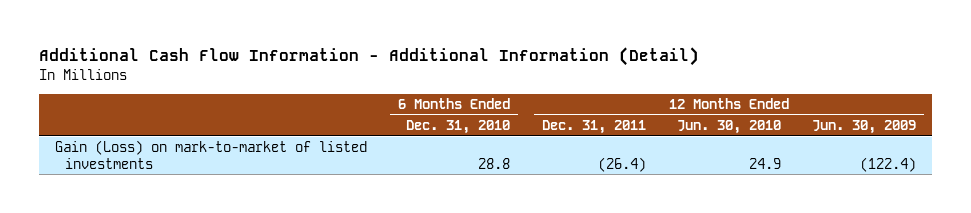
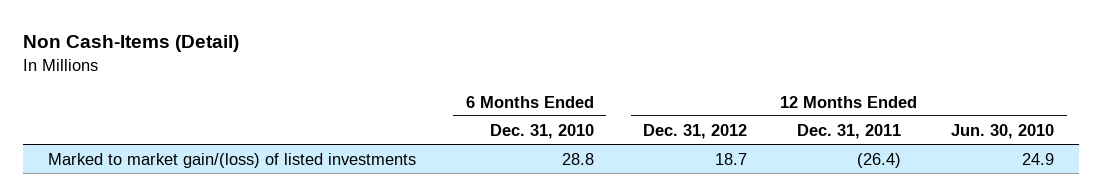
- Additional Cash Flow Information - Additional Information (Detail)
+ Non Cash-Items (Detail)
- | 6 Months Ended Dec. 31, 2010 | 12 Months Ended Dec. 31, 2011 | 12 Months Ended Jun. 30, 2010 | 12 Months Ended Jun. 30, 2009
+ | 6 Months Ended Dec. 31, 2010 | 12 Months Ended Dec. 31, 2012 | 12 Months Ended Dec. 31, 2011 | 12 Months Ended Jun. 30, 2010
- Gain (Loss) on mark-to-market of listed investments | 28.8 | (26.4) | 24.9 | (122.4)
+ Marked to market gain/(loss) of listed investments | 28.8 | 18.7 | (26.4) | 24.9

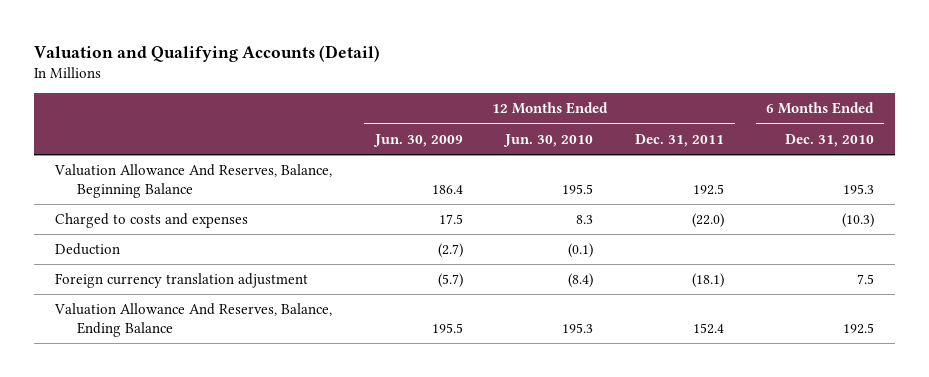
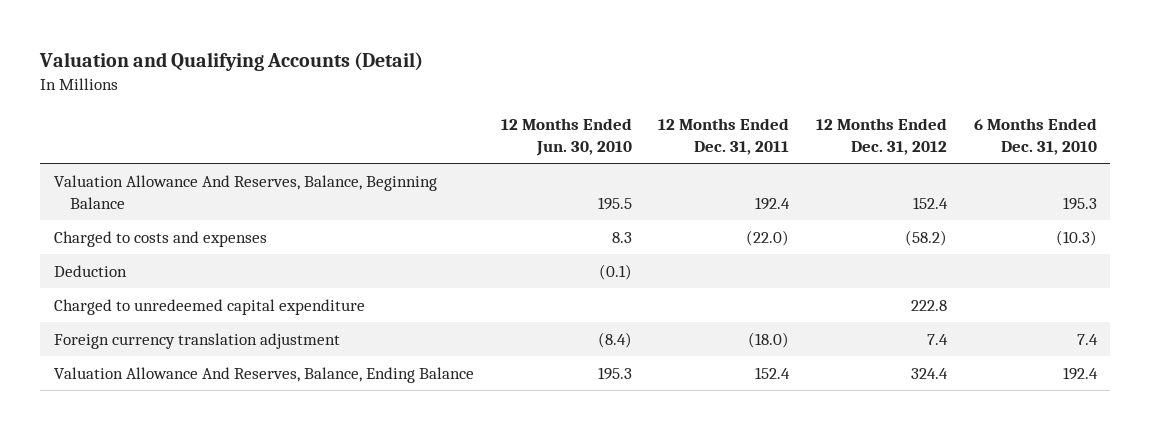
- | 12 Months Ended Jun. 30, 2009 | 12 Months Ended Jun. 30, 2010 | 12 Months Ended Dec. 31, 2011 | 6 Months Ended Dec. 31, 2010
+ | 12 Months Ended Jun. 30, 2010 | 12 Months Ended Dec. 31, 2011 | 12 Months Ended Dec. 31, 2012 | 6 Months Ended Dec. 31, 2010
- Valuation Allowance And Reserves, Balance, Beginning Balance | 186.4 | 195.5 | 192.5 | 195.3
+ Valuation Allowance And Reserves, Balance, Beginning Balance | 195.5 | 192.4 | 152.4 | 195.3
- Foreign currency translation adjustment | (5.7) | (8.4) | (18.1) | 7.5
- Valuation Allowance And Reserves, Balance, Ending Balance | 195.5 | 195.3 | 152.4 | 192.5
+ Charged to unredeemed capital expenditure | | | 222.8 |
+ Foreign currency translation adjustment | (8.4) | (18.0) | 7.4 | 7.4
+ Valuation Allowance And Reserves, Balance, Ending Balance | 195.3 | 152.4 | 324.4 | 192.4

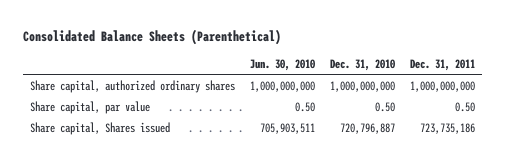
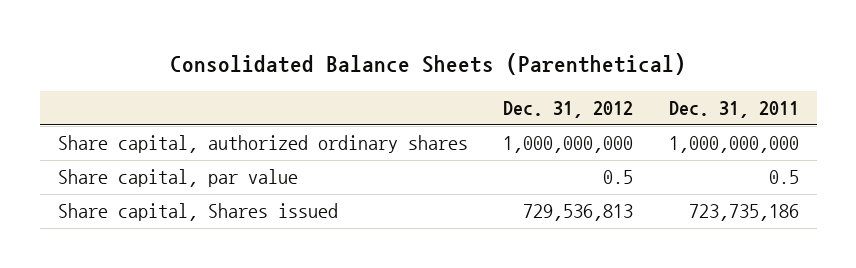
- | Jun. 30, 2010 | Dec. 31, 2010 | Dec. 31, 2011
+ | Dec. 31, 2012 | Dec. 31, 2011
- Share capital, par value | 0.50 | 0.50 | 0.50
+ Share capital, par value | 0.5 | 0.5

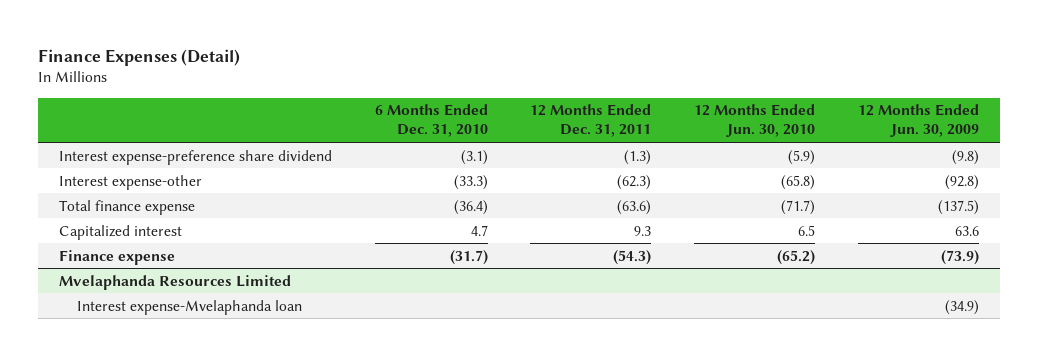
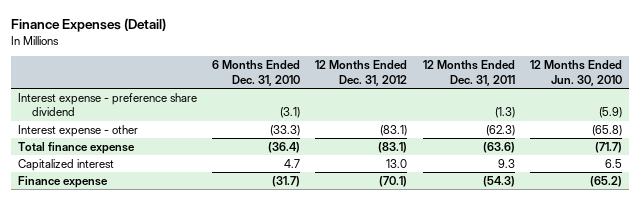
- | 6 Months Ended Dec. 31, 2010 | 12 Months Ended Dec. 31, 2011 | 12 Months Ended Jun. 30, 2010 | 12 Months Ended Jun. 30, 2009
+ | 6 Months Ended Dec. 31, 2010 | 12 Months Ended Dec. 31, 2012 | 12 Months Ended Dec. 31, 2011 | 12 Months Ended Jun. 30, 2010
- Interest expense-preference share dividend | (3.1) | (1.3) | (5.9) | (9.8)
- Interest expense-other | (33.3) | (62.3) | (65.8) | (92.8)
+ Interest expense - preference share dividend | (3.1) | | (1.3) | (5.9)
+ Interest expense - other | (33.3) | (83.1) | (62.3) | (65.8)
- Mvelaphanda Resources Limited
- Interest expense-Mvelaphanda loan | | | | (34.9)

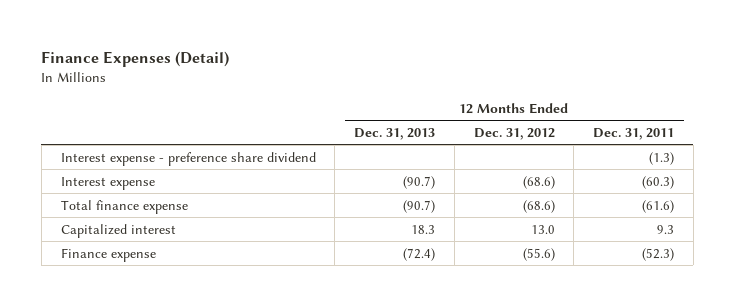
- | 6 Months Ended Dec. 31, 2010 | 12 Months Ended Dec. 31, 2012 | 12 Months Ended Dec. 31, 2011 | 12 Months Ended Jun. 30, 2010
+ | 12 Months Ended Dec. 31, 2013 | 12 Months Ended Dec. 31, 2012 | 12 Months Ended Dec. 31, 2011
- Interest expense - other | (33.3) | (83.1) | (62.3) | (65.8)
- Total finance expense | (36.4) | (83.1) | (63.6) | (71.7)
+ Interest expense | (90.7) | (68.6) | (60.3)
+ Total finance expense | (90.7) | (68.6) | (61.6)
- Finance expense | (31.7) | (70.1) | (54.3) | (65.2)
+ Finance expense | (72.4) | (55.6) | (52.3)

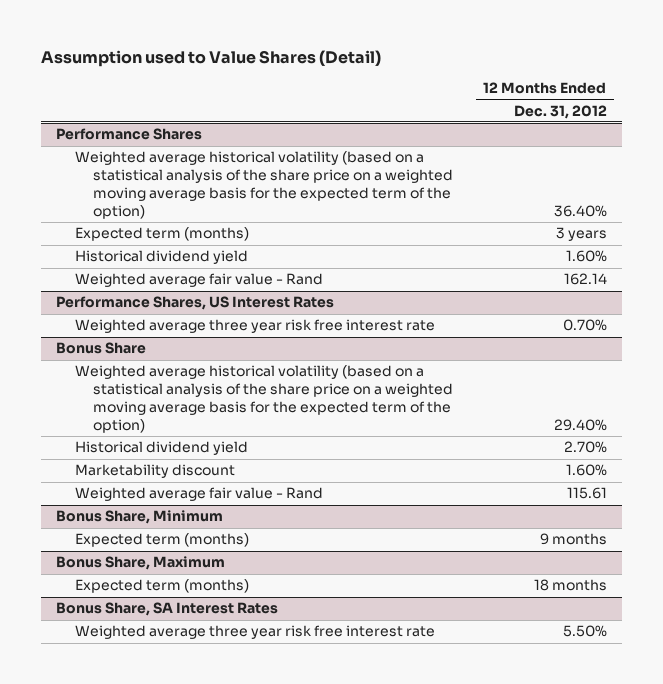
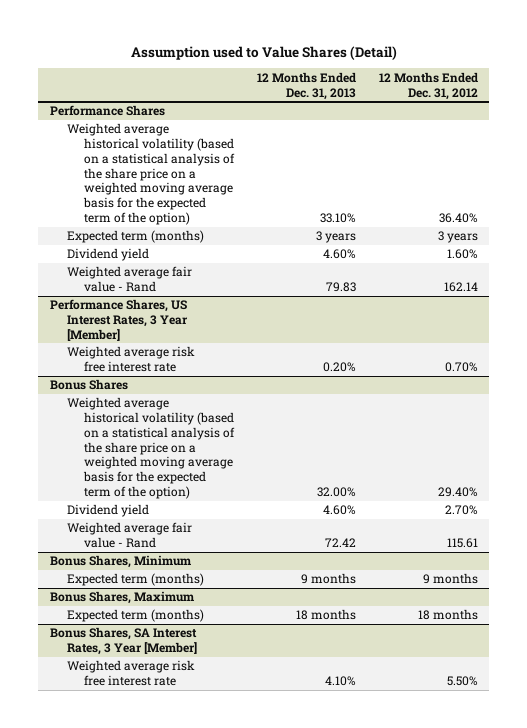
- | 12 Months Ended Dec. 31, 2012
+ | 12 Months Ended Dec. 31, 2013 | 12 Months Ended Dec. 31, 2012
@ Performance Shares
- Historical dividend yield | 1.60%
+ Dividend yield | 4.60% | 1.60%
- Performance Shares, US Interest Rates
- Weighted average three year risk free interest rate | 0.70%
- Bonus Share
+ Performance Shares, US Interest Rates, 3 Year [Member]
+ Weighted average risk free interest rate | 0.20% | 0.70%
+ Bonus Shares
- Historical dividend yield | 2.70%
- Marketability discount | 1.60%
+ Dividend yield | 4.60% | 2.70%
- Bonus Share, Minimum
+ Bonus Shares, Minimum
- Bonus Share, Maximum
+ Bonus Shares, Maximum
- Bonus Share, SA Interest Rates
- Weighted average three year risk free interest rate | 5.50%
+ Bonus Shares, SA Interest Rates, 3 Year [Member]
+ Weighted average risk free interest rate | 4.10% | 5.50%

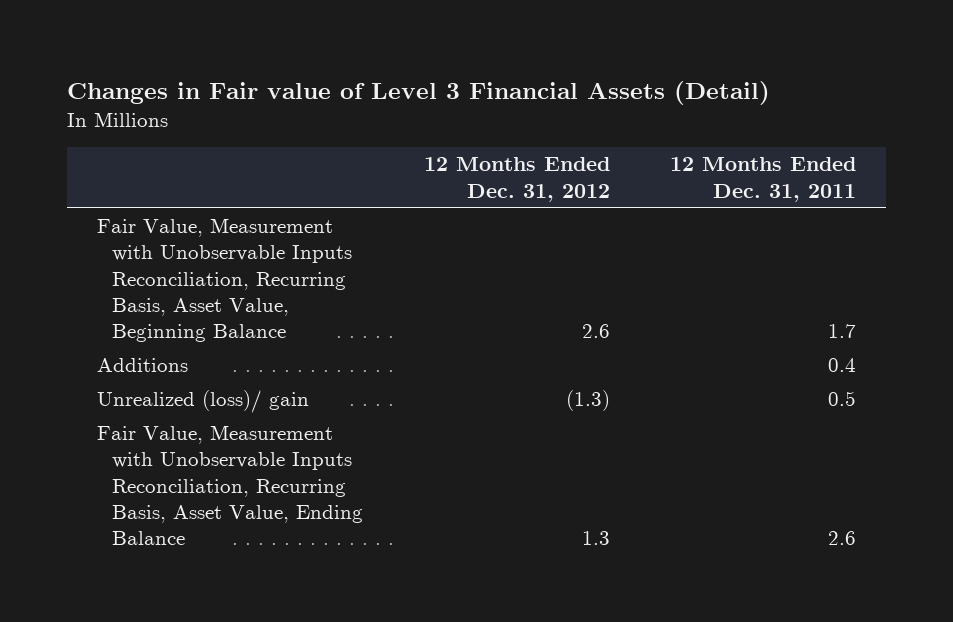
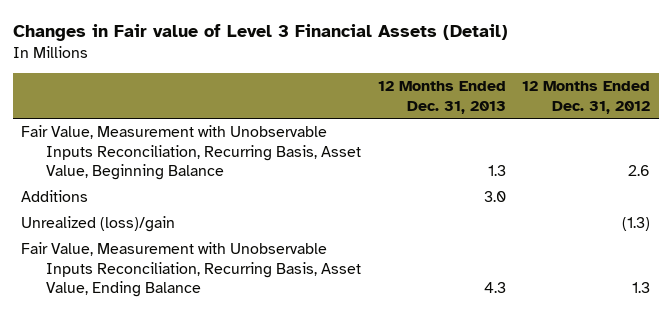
- | 12 Months Ended Dec. 31, 2012 | 12 Months Ended Dec. 31, 2011
+ | 12 Months Ended Dec. 31, 2013 | 12 Months Ended Dec. 31, 2012
- Unrealized (loss)/ gain | (1.3) | 0.5
+ Unrealized (loss)/gain | | (1.3)

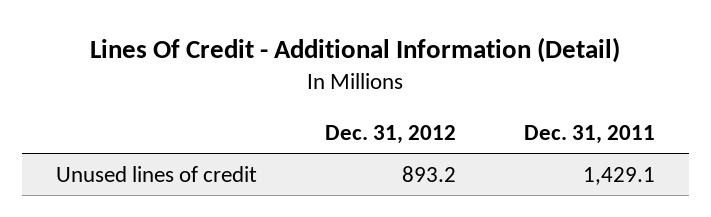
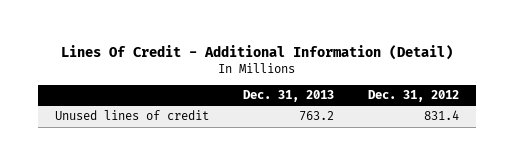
- | Dec. 31, 2012 | Dec. 31, 2011
+ | Dec. 31, 2013 | Dec. 31, 2012
- Unused lines of credit | 893.2 | 1,429.1
+ Unused lines of credit | 763.2 | 831.4

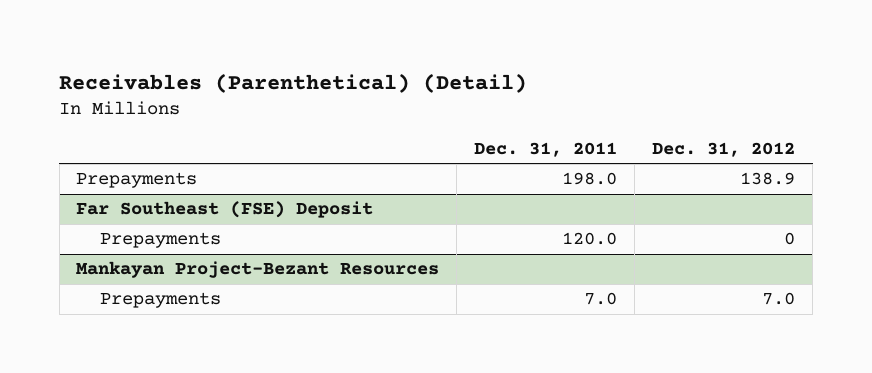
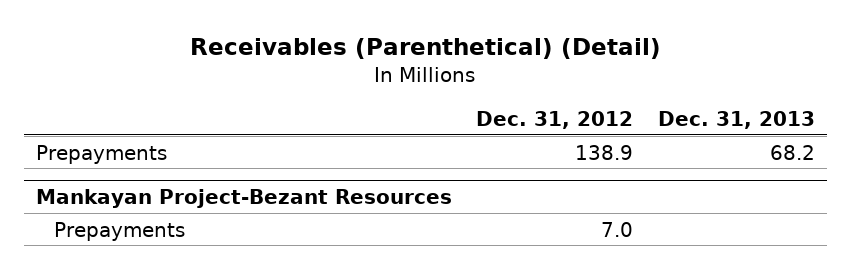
- | Dec. 31, 2011 | Dec. 31, 2012
+ | Dec. 31, 2012 | Dec. 31, 2013
- Far Southeast (FSE) Deposit
- Prepayments | 120.0 | 0

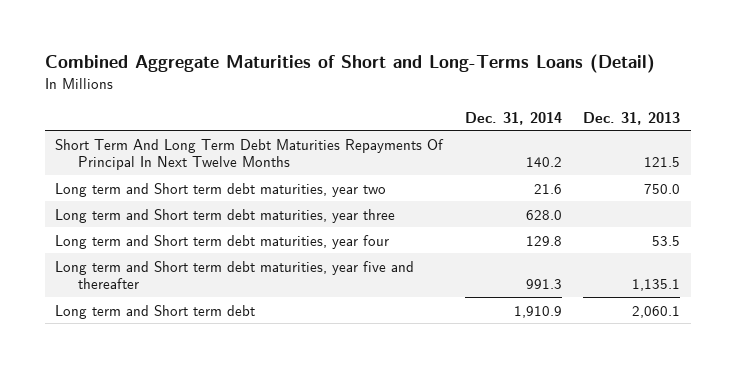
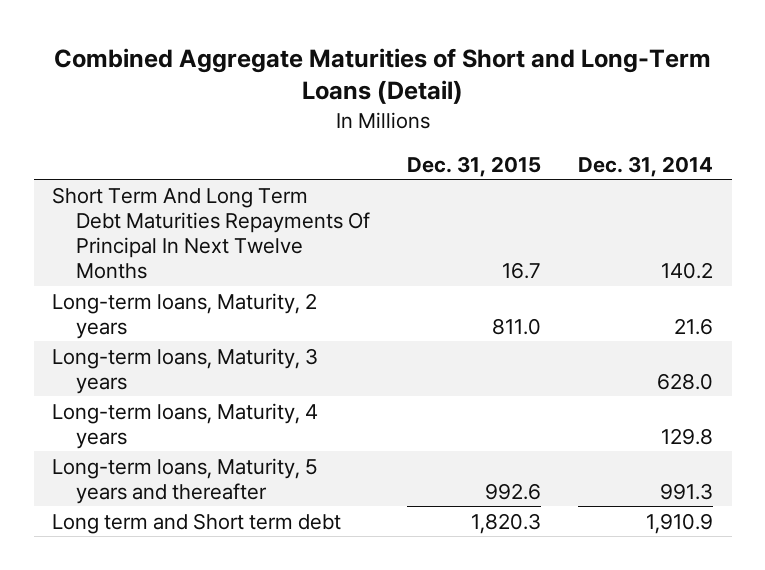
- Combined Aggregate Maturities of Short and Long-Terms Loans (Detail)
+ Combined Aggregate Maturities of Short and Long-Term Loans (Detail)
- | Dec. 31, 2014 | Dec. 31, 2013
+ | Dec. 31, 2015 | Dec. 31, 2014
- Long term and Short term debt maturities, year two | 21.6 | 750.0
- Long term and Short term debt maturities, year three | 628.0 |
- Long term and Short term debt maturities, year four | 129.8 | 53.5
- Long term and Short term debt maturities, year five and thereafter | 991.3 | 1,135.1
+ Long-term loans, Maturity, 2 years | 811.0 | 21.6
+ Long-term loans, Maturity, 3 years | | 628.0
+ Long-term loans, Maturity, 4 years | | 129.8
+ Long-term loans, Maturity, 5 years and thereafter | 992.6 | 991.3

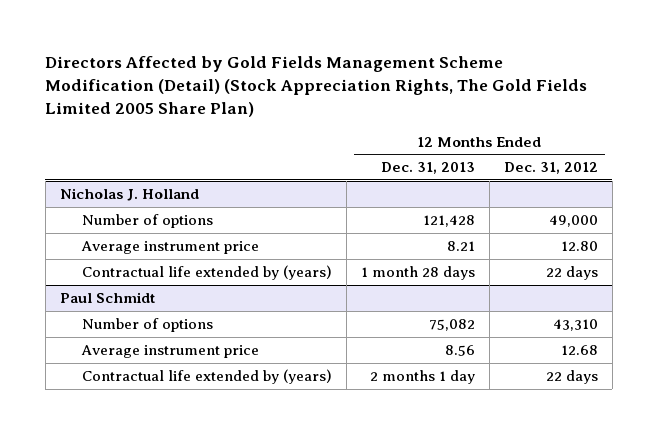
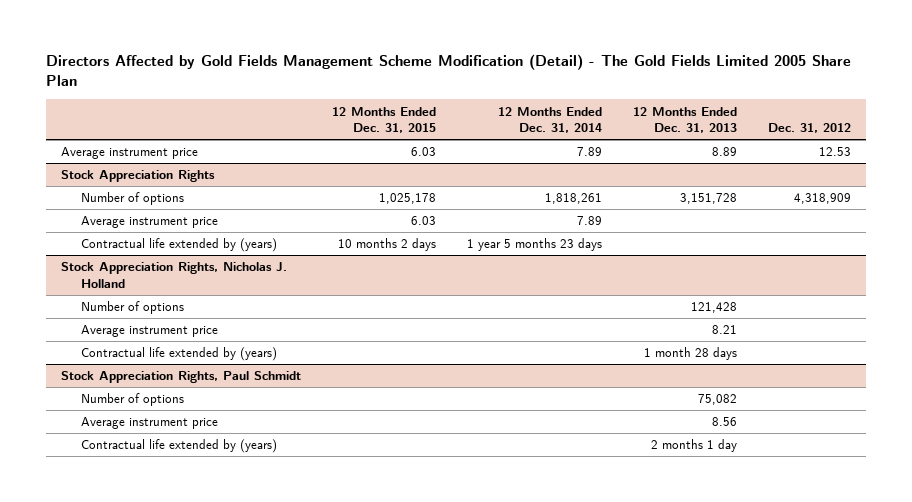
- Directors Affected by Gold Fields Management Scheme Modification (Detail) (Stock Appreciation Rights, The Gold Fields Limited 2005 Share Plan)
+ Directors Affected by Gold Fields Management Scheme Modification (Detail) - The Gold Fields Limited 2005 Share Plan
- | 12 Months Ended Dec. 31, 2013 | 12 Months Ended Dec. 31, 2012
+ | 12 Months Ended Dec. 31, 2015 | 12 Months Ended Dec. 31, 2014 | 12 Months Ended Dec. 31, 2013 | Dec. 31, 2012
- Nicholas J. Holland
+ Average instrument price | 6.03 | 7.89 | 8.89 | 12.53
+ Stock Appreciation Rights
+ Number of options | 1,025,178 | 1,818,261 | 3,151,728 | 4,318,909
+ Average instrument price | 6.03 | 7.89 | |
+ Contractual life extended by (years) | 10 months 2 days | 1 year 5 months 23 days | |
+ Stock Appreciation Rights, Nicholas J. Holland
- Paul Schmidt
+ Stock Appreciation Rights, Paul Schmidt

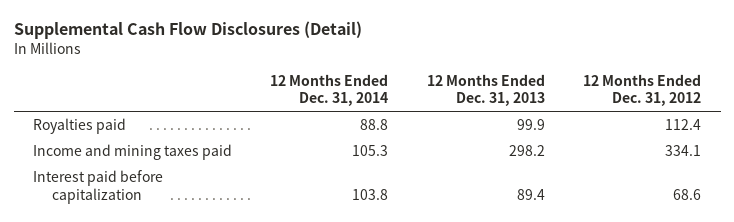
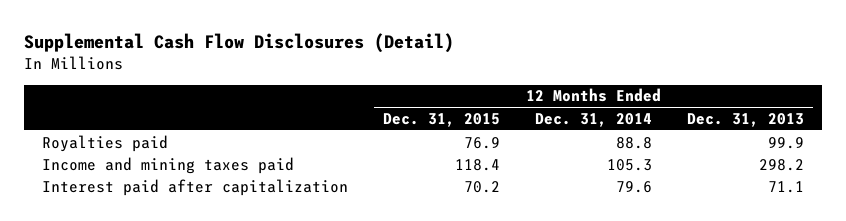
- | 12 Months Ended Dec. 31, 2014 | 12 Months Ended Dec. 31, 2013 | 12 Months Ended Dec. 31, 2012
+ | 12 Months Ended Dec. 31, 2015 | 12 Months Ended Dec. 31, 2014 | 12 Months Ended Dec. 31, 2013
- Interest paid before capitalization | 103.8 | 89.4 | 68.6
+ Interest paid after capitalization | 70.2 | 79.6 | 71.1

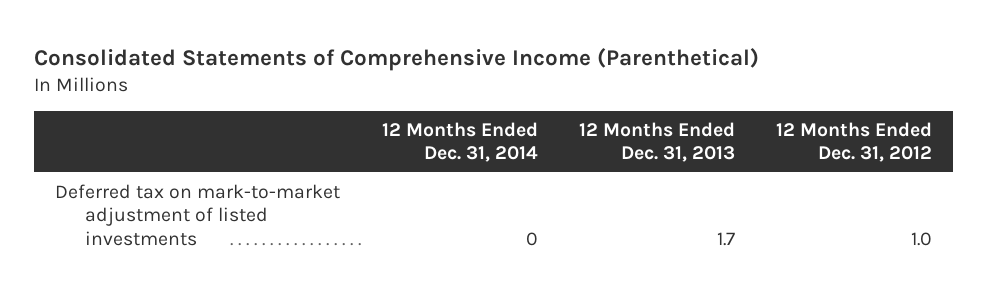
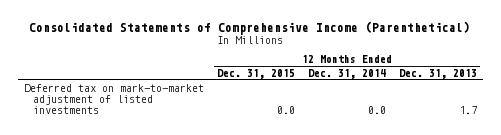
- | 12 Months Ended Dec. 31, 2014 | 12 Months Ended Dec. 31, 2013 | 12 Months Ended Dec. 31, 2012
+ | 12 Months Ended Dec. 31, 2015 | 12 Months Ended Dec. 31, 2014 | 12 Months Ended Dec. 31, 2013
- Deferred tax on mark-to-market adjustment of listed investments | 0 | 1.7 | 1.0
+ Deferred tax on mark-to-market adjustment of listed investments | 0.0 | 0.0 | 1.7

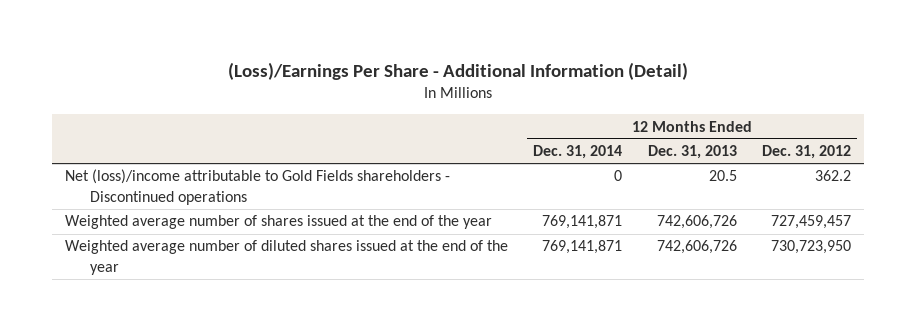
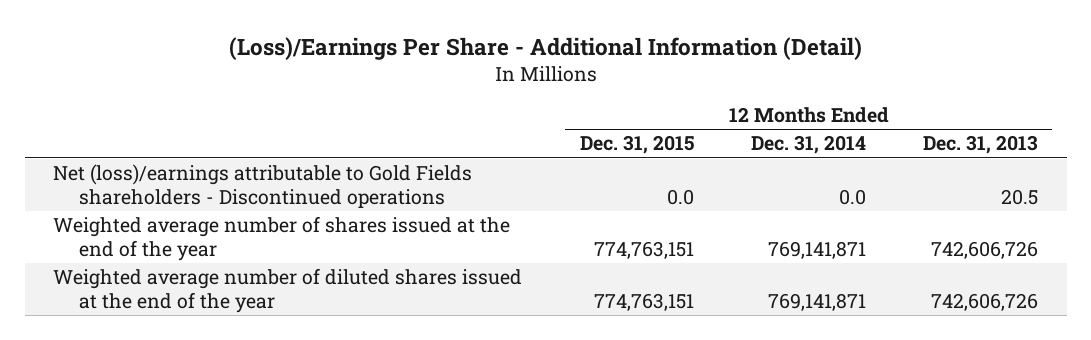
- | 12 Months Ended Dec. 31, 2014 | 12 Months Ended Dec. 31, 2013 | 12 Months Ended Dec. 31, 2012
+ | 12 Months Ended Dec. 31, 2015 | 12 Months Ended Dec. 31, 2014 | 12 Months Ended Dec. 31, 2013
- Net (loss)/income attributable to Gold Fields shareholders - Discontinued operations | 0 | 20.5 | 362.2
+ Net (loss)/earnings attributable to Gold Fields shareholders - Discontinued operations | 0.0 | 0.0 | 20.5

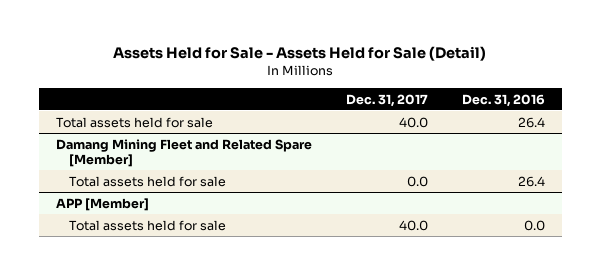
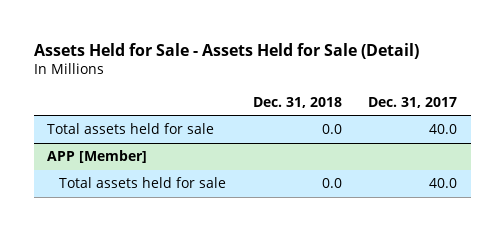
- | Dec. 31, 2017 | Dec. 31, 2016
+ | Dec. 31, 2018 | Dec. 31, 2017
- Damang Mining Fleet and Related Spare [Member]
- Total assets held for sale | 0.0 | 26.4

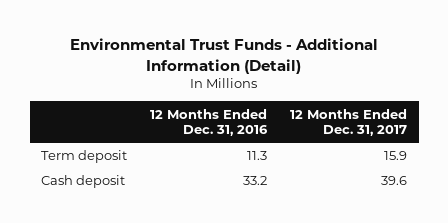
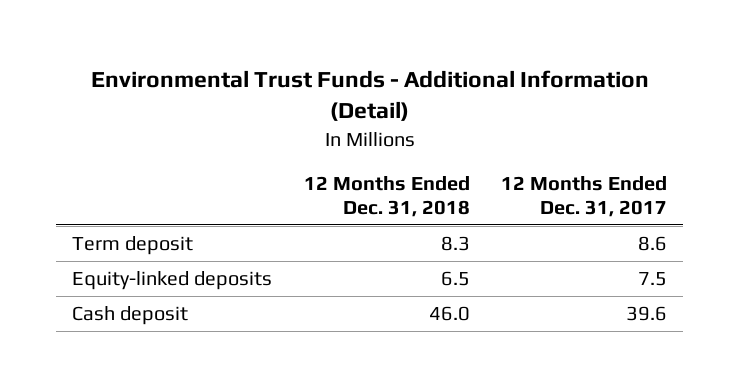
- | 12 Months Ended Dec. 31, 2016 | 12 Months Ended Dec. 31, 2017
+ | 12 Months Ended Dec. 31, 2018 | 12 Months Ended Dec. 31, 2017
- Term deposit | 11.3 | 15.9
+ Term deposit | 8.3 | 8.6
+ Equity-linked deposits | 6.5 | 7.5

